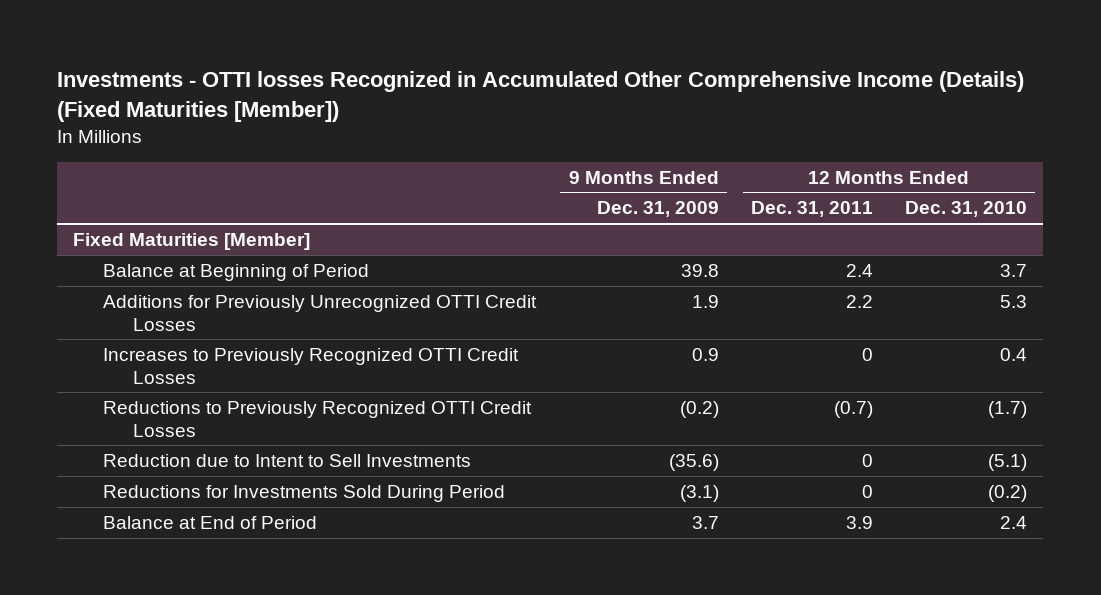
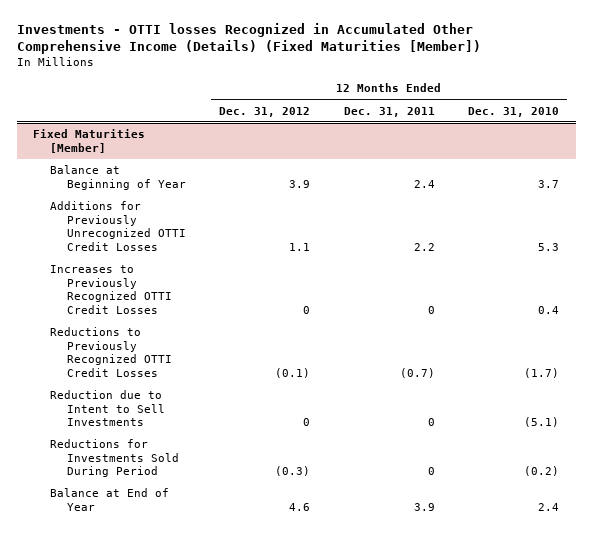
- | 9 Months Ended Dec. 31, 2009 | 12 Months Ended Dec. 31, 2011 | 12 Months Ended Dec. 31, 2010
+ | 12 Months Ended Dec. 31, 2012 | 12 Months Ended Dec. 31, 2011 | 12 Months Ended Dec. 31, 2010
@ Fixed Maturities [Member]
- Balance at Beginning of Period | 39.8 | 2.4 | 3.7
+ Balance at Beginning of Year | 3.9 | 2.4 | 3.7
- Balance at End of Period | 3.7 | 3.9 | 2.4
+ Balance at End of Year | 4.6 | 3.9 | 2.4

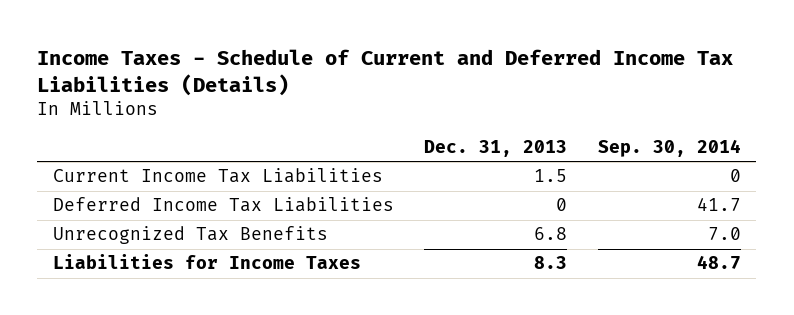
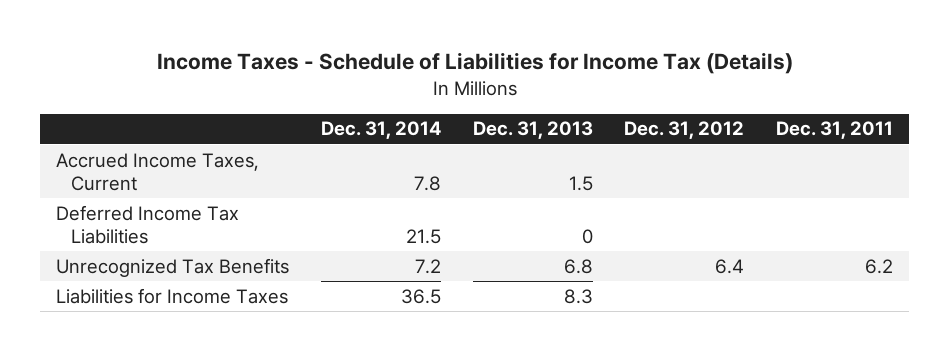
- Income Taxes - Schedule of Current and Deferred Income Tax Liabilities (Details)
+ Income Taxes - Schedule of Liabilities for Income Tax (Details)
- | Dec. 31, 2013 | Sep. 30, 2014
+ | Dec. 31, 2014 | Dec. 31, 2013 | Dec. 31, 2012 | Dec. 31, 2011
- Current Income Tax Liabilities | 1.5 | 0
+ Accrued Income Taxes, Current | 7.8 | 1.5 | |

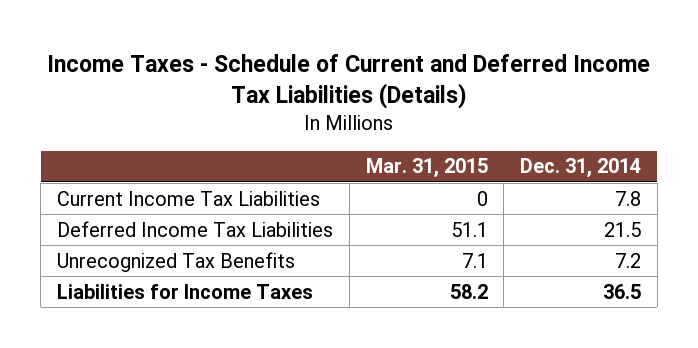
- Income Taxes - Schedule of Liabilities for Income Tax (Details)
+ Income Taxes - Schedule of Current and Deferred Income Tax Liabilities (Details)
- | Dec. 31, 2014 | Dec. 31, 2013 | Dec. 31, 2012 | Dec. 31, 2011
+ | Mar. 31, 2015 | Dec. 31, 2014
- Accrued Income Taxes, Current | 7.8 | 1.5 | |
+ Current Income Tax Liabilities | 0 | 7.8

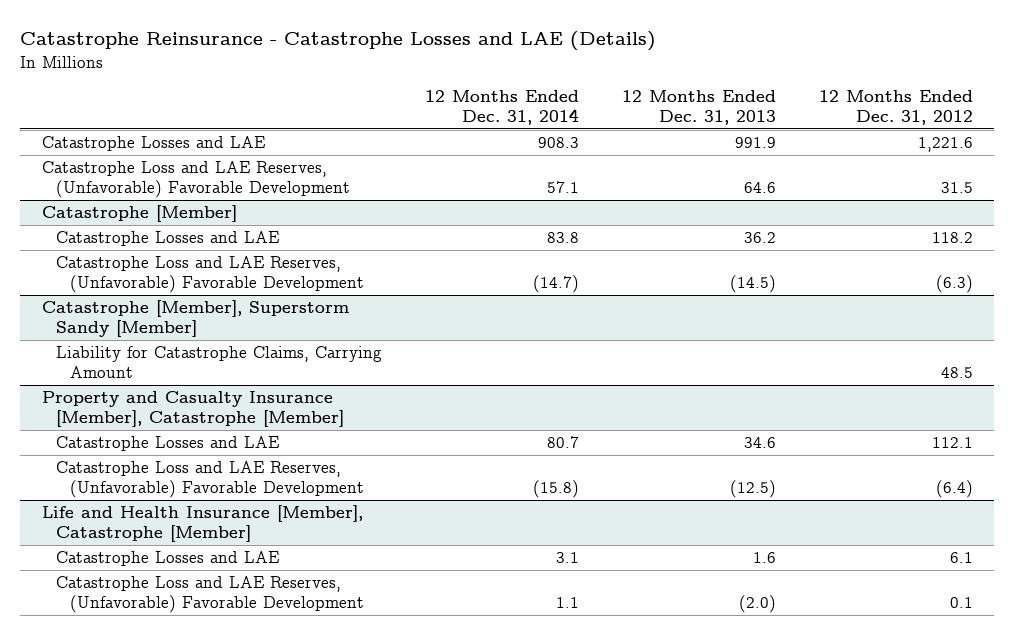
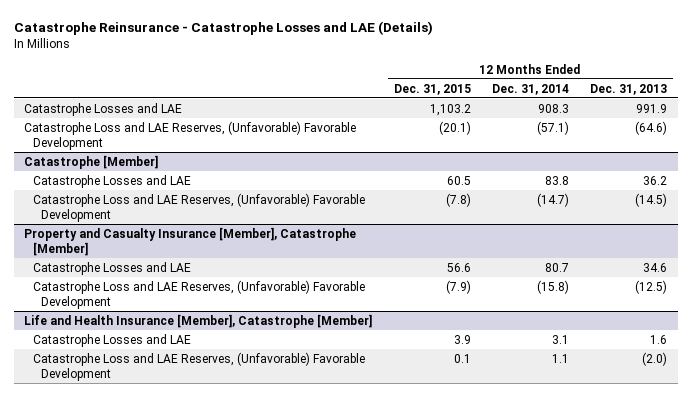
- | 12 Months Ended Dec. 31, 2014 | 12 Months Ended Dec. 31, 2013 | 12 Months Ended Dec. 31, 2012
+ | 12 Months Ended Dec. 31, 2015 | 12 Months Ended Dec. 31, 2014 | 12 Months Ended Dec. 31, 2013
- Catastrophe Loss and LAE Reserves, (Unfavorable) Favorable Development | 57.1 | 64.6 | 31.5
+ Catastrophe Loss and LAE Reserves, (Unfavorable) Favorable Development | (20.1) | (57.1) | (64.6)
- Catastrophe [Member], Superstorm Sandy [Member]
- Liability for Catastrophe Claims, Carrying Amount | | | 48.5

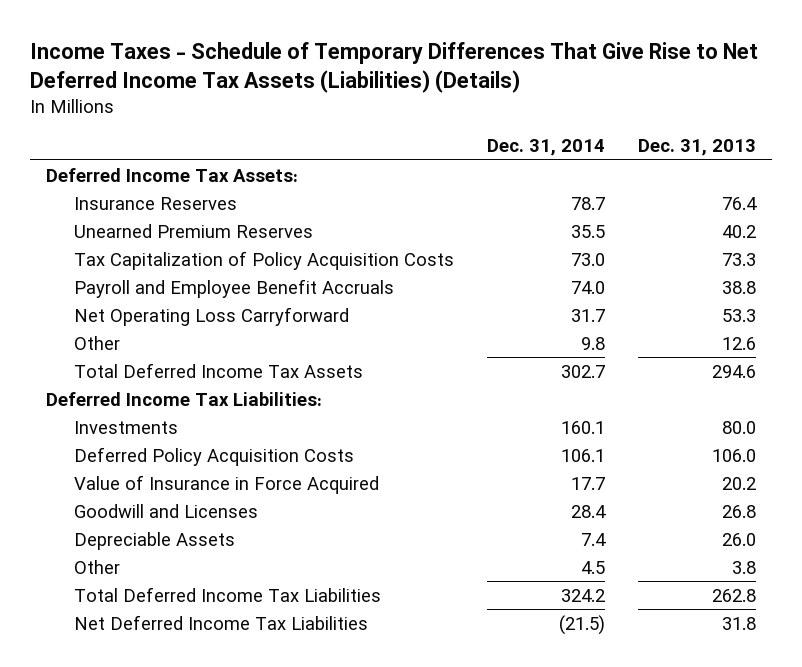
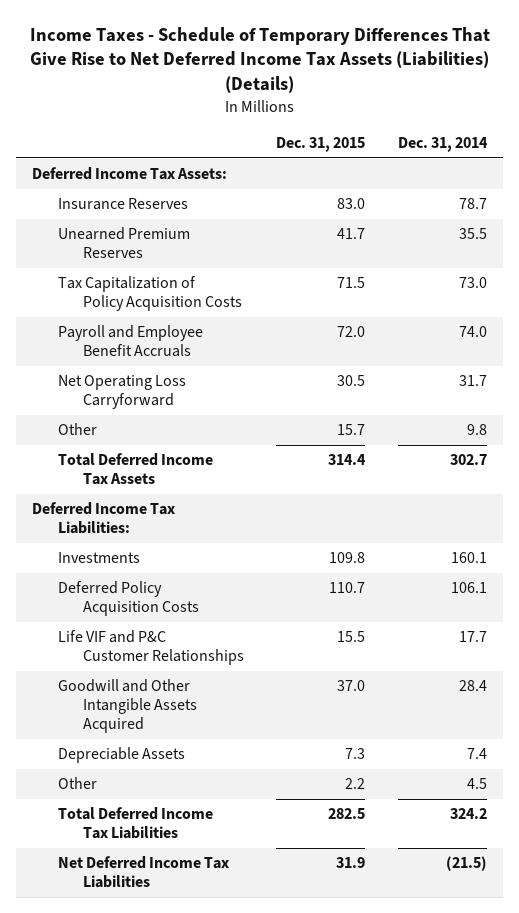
- | Dec. 31, 2014 | Dec. 31, 2013
+ | Dec. 31, 2015 | Dec. 31, 2014
- Value of Insurance in Force Acquired | 17.7 | 20.2
- Goodwill and Licenses | 28.4 | 26.8
+ Life VIF and P&C Customer Relationships | 15.5 | 17.7
+ Goodwill and Other Intangible Assets Acquired | 37.0 | 28.4

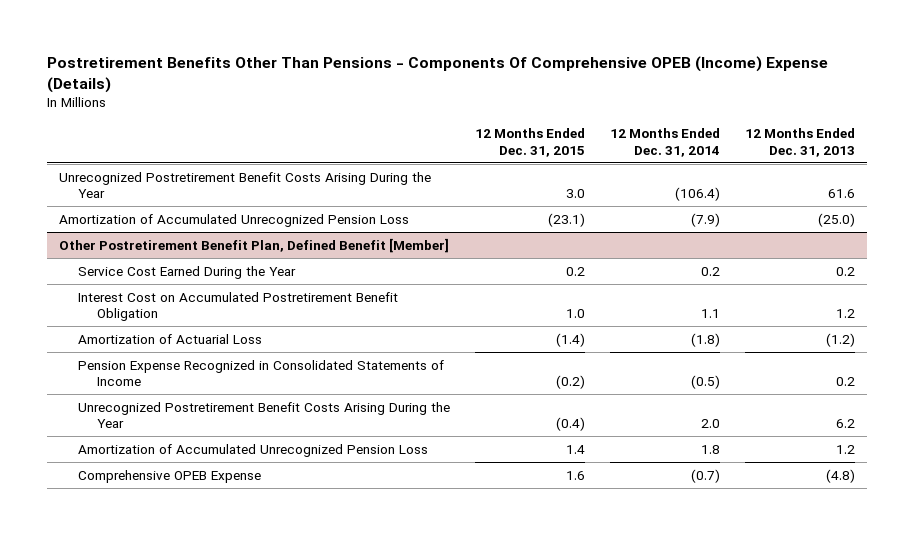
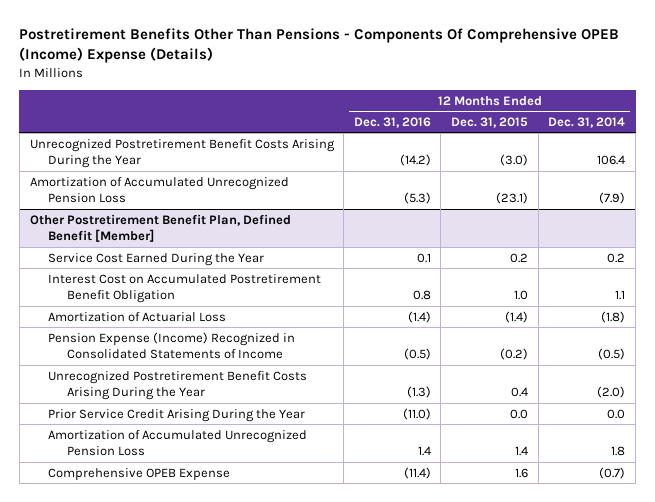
- | 12 Months Ended Dec. 31, 2015 | 12 Months Ended Dec. 31, 2014 | 12 Months Ended Dec. 31, 2013
+ | 12 Months Ended Dec. 31, 2016 | 12 Months Ended Dec. 31, 2015 | 12 Months Ended Dec. 31, 2014
- Unrecognized Postretirement Benefit Costs Arising During the Year | 3.0 | (106.4) | 61.6
+ Unrecognized Postretirement Benefit Costs Arising During the Year | (14.2) | (3.0) | 106.4
@ Other Postretirement Benefit Plan, Defined Benefit [Member]
- Pension Expense Recognized in Consolidated Statements of Income | (0.2) | (0.5) | 0.2
- Unrecognized Postretirement Benefit Costs Arising During the Year | (0.4) | 2.0 | 6.2
+ Pension Expense (Income) Recognized in Consolidated Statements of Income | (0.5) | (0.2) | (0.5)
+ Unrecognized Postretirement Benefit Costs Arising During the Year | (1.3) | 0.4 | (2.0)
+ Prior Service Credit Arising During the Year | (11.0) | 0.0 | 0.0

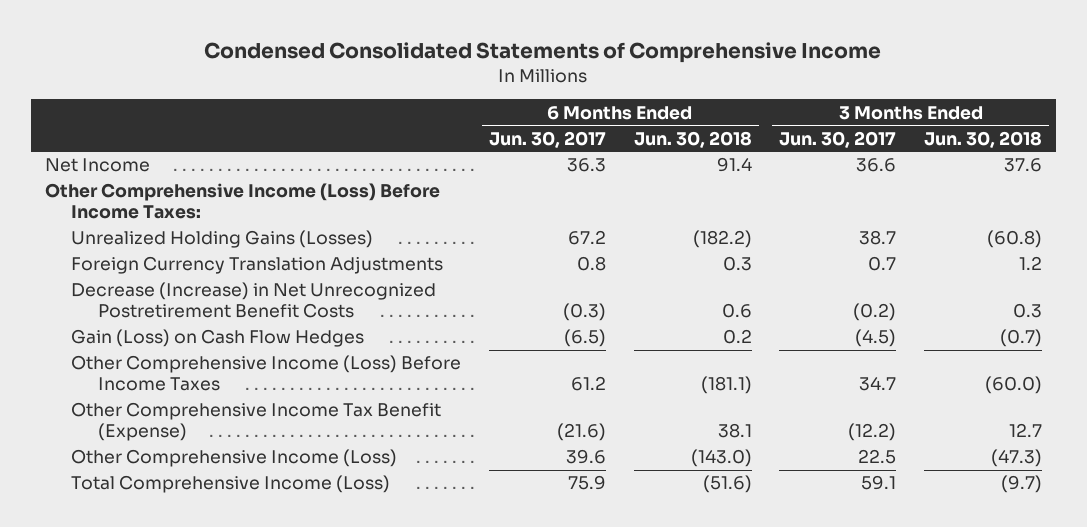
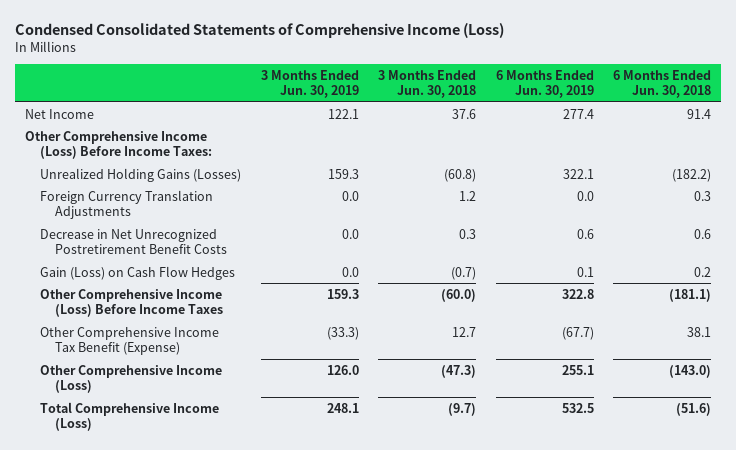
- Condensed Consolidated Statements of Comprehensive Income
+ Condensed Consolidated Statements of Comprehensive Income (Loss)
- | 6 Months Ended Jun. 30, 2017 | 6 Months Ended Jun. 30, 2018 | 3 Months Ended Jun. 30, 2017 | 3 Months Ended Jun. 30, 2018
+ | 3 Months Ended Jun. 30, 2019 | 3 Months Ended Jun. 30, 2018 | 6 Months Ended Jun. 30, 2019 | 6 Months Ended Jun. 30, 2018
- Decrease (Increase) in Net Unrecognized Postretirement Benefit Costs | (0.3) | 0.6 | (0.2) | 0.3
+ Decrease in Net Unrecognized Postretirement Benefit Costs | 0.0 | 0.3 | 0.6 | 0.6

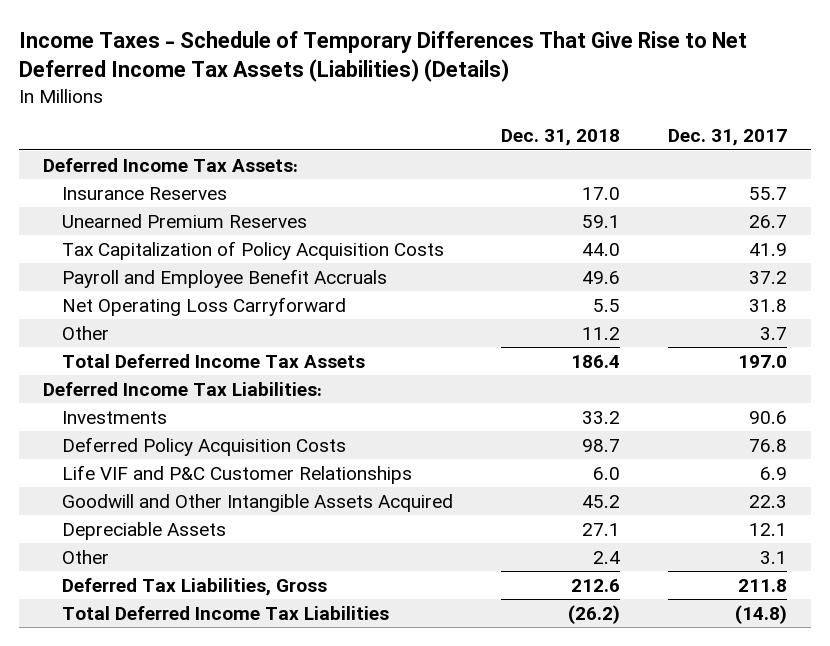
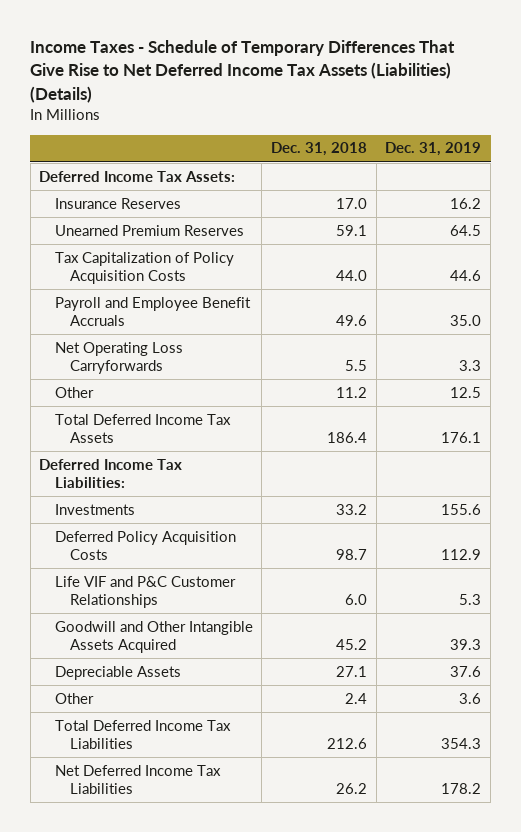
- | Dec. 31, 2018 | Dec. 31, 2017
+ | Dec. 31, 2018 | Dec. 31, 2019
- Net Operating Loss Carryforward | 5.5 | 31.8
+ Net Operating Loss Carryforwards | 5.5 | 3.3
- Deferred Tax Liabilities, Gross | 212.6 | 211.8
- Total Deferred Income Tax Liabilities | (26.2) | (14.8)
+ Total Deferred Income Tax Liabilities | 212.6 | 354.3
+ Net Deferred Income Tax Liabilities | 26.2 | 178.2

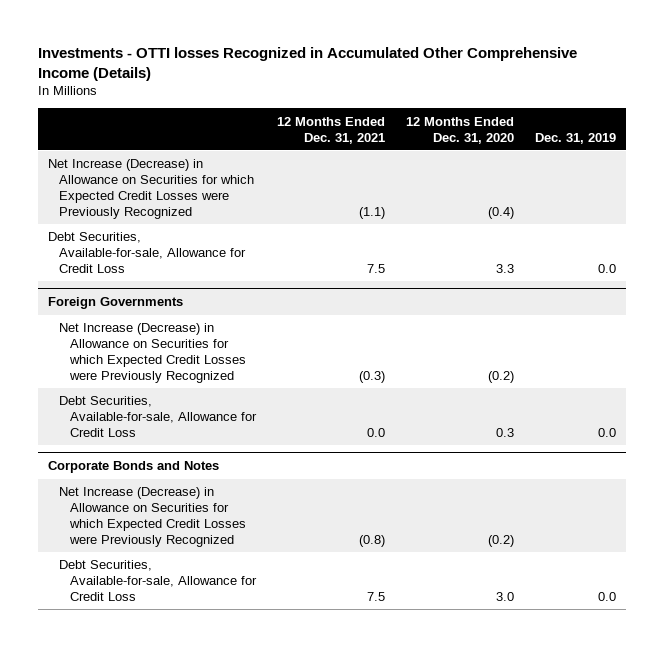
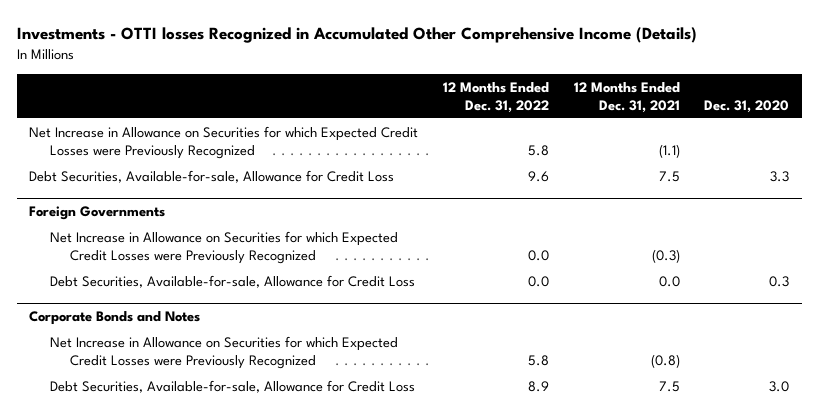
- | 12 Months Ended Dec. 31, 2021 | 12 Months Ended Dec. 31, 2020 | Dec. 31, 2019
+ | 12 Months Ended Dec. 31, 2022 | 12 Months Ended Dec. 31, 2021 | Dec. 31, 2020
- Net Increase (Decrease) in Allowance on Securities for which Expected Credit Losses were Previously Recognized | (1.1) | (0.4) |
+ Net Increase in Allowance on Securities for which Expected Credit Losses were Previously Recognized | 5.8 | (1.1) |
@ Foreign Governments
- Net Increase (Decrease) in Allowance on Securities for which Expected Credit Losses were Previously Recognized | (0.3) | (0.2) |
+ Net Increase in Allowance on Securities for which Expected Credit Losses were Previously Recognized | 0.0 | (0.3) |
@ Corporate Bonds and Notes
- Net Increase (Decrease) in Allowance on Securities for which Expected Credit Losses were Previously Recognized | (0.8) | (0.2) |
+ Net Increase in Allowance on Securities for which Expected Credit Losses were Previously Recognized | 5.8 | (0.8) |

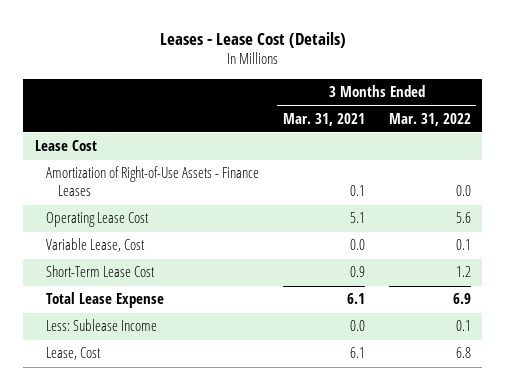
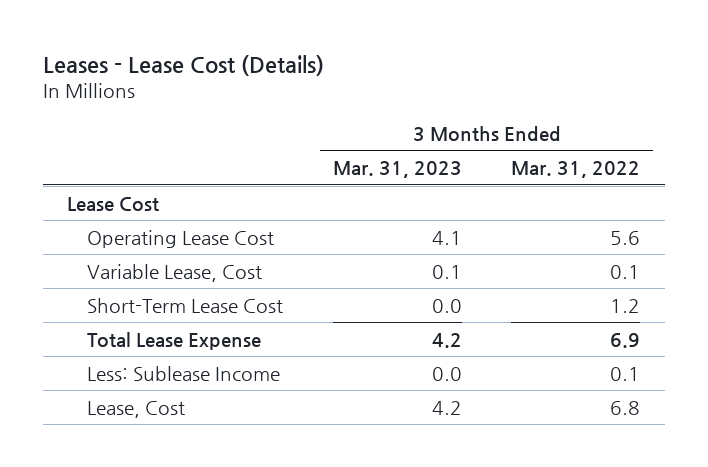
- | 3 Months Ended Mar. 31, 2021 | 3 Months Ended Mar. 31, 2022
+ | 3 Months Ended Mar. 31, 2023 | 3 Months Ended Mar. 31, 2022
- Amortization of Right-of-Use Assets - Finance Leases | 0.1 | 0.0

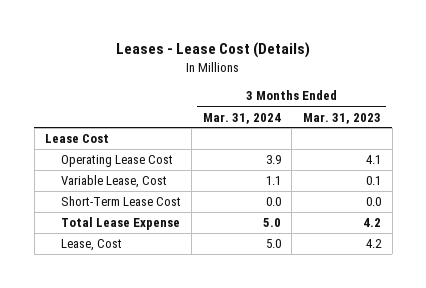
- | 3 Months Ended Mar. 31, 2023 | 3 Months Ended Mar. 31, 2022
+ | 3 Months Ended Mar. 31, 2024 | 3 Months Ended Mar. 31, 2023
- Less: Sublease Income | 0.0 | 0.1

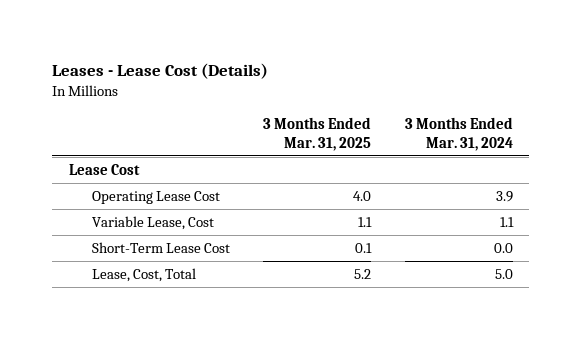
- | 3 Months Ended Mar. 31, 2024 | 3 Months Ended Mar. 31, 2023
+ | 3 Months Ended Mar. 31, 2025 | 3 Months Ended Mar. 31, 2024
- Total Lease Expense | 5.0 | 4.2
- Lease, Cost | 5.0 | 4.2
+ Lease, Cost, Total | 5.2 | 5.0

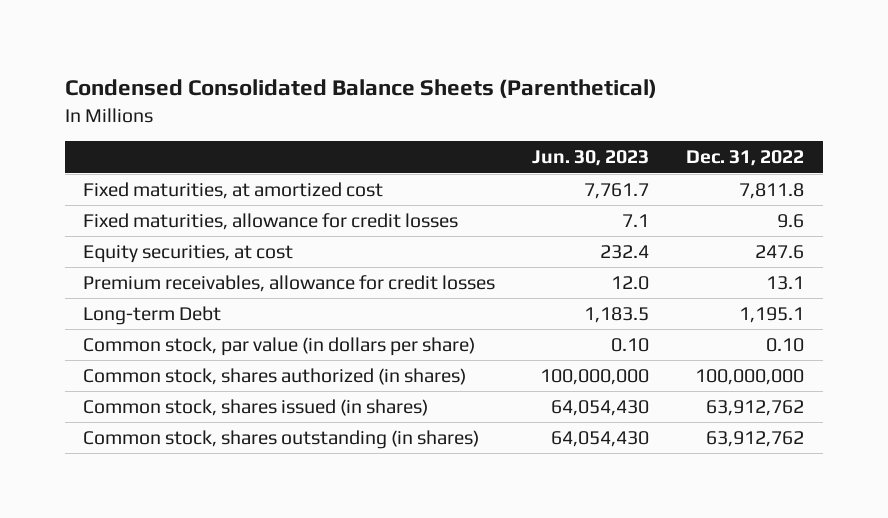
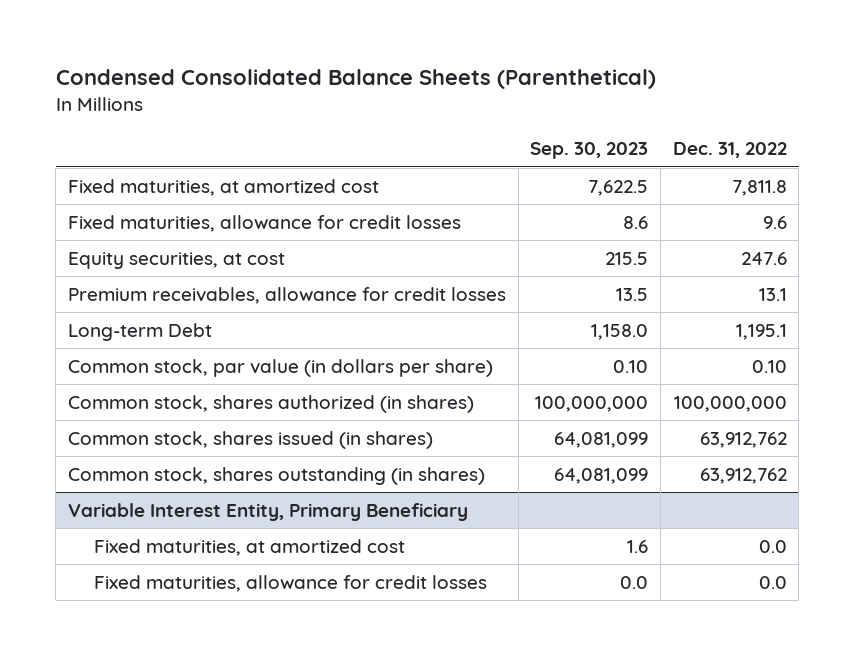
- | Jun. 30, 2023 | Dec. 31, 2022
+ | Sep. 30, 2023 | Dec. 31, 2022
+ Variable Interest Entity, Primary Beneficiary
+ Fixed maturities, at amortized cost | 1.6 | 0.0
+ Fixed maturities, allowance for credit losses | 0.0 | 0.0

